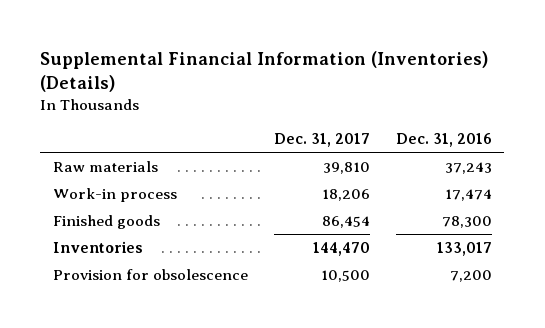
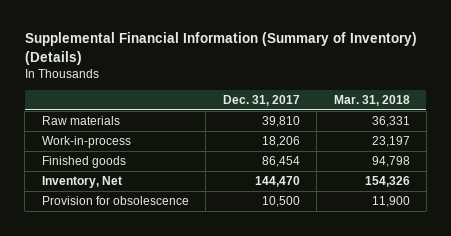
- Supplemental Financial Information (Inventories) (Details)
+ Supplemental Financial Information (Summary of Inventory) (Details)
- | Dec. 31, 2017 | Dec. 31, 2016
+ | Dec. 31, 2017 | Mar. 31, 2018
- Work-in process | 18,206 | 17,474
+ Work-in-process | 18,206 | 23,197
- Inventories | 144,470 | 133,017
+ Inventory, Net | 144,470 | 154,326

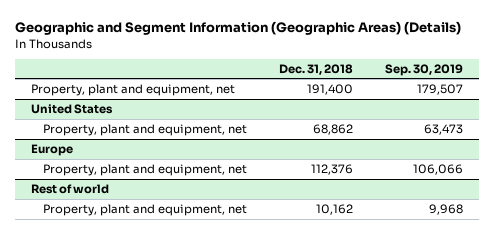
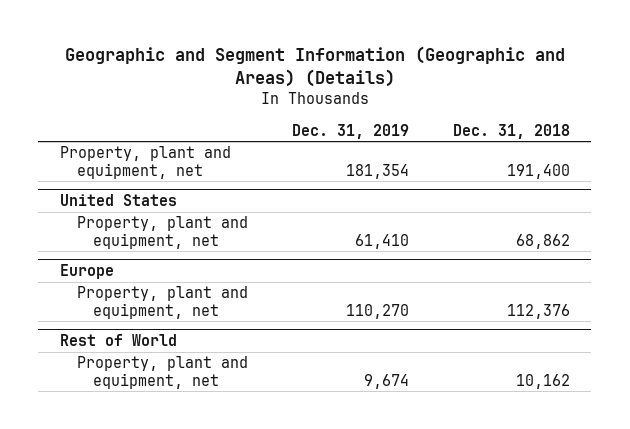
- Geographic and Segment Information (Geographic Areas) (Details)
+ Geographic and Segment Information (Geographic and Areas) (Details)
- | Dec. 31, 2018 | Sep. 30, 2019
+ | Dec. 31, 2019 | Dec. 31, 2018
- Rest of world
+ Rest of World

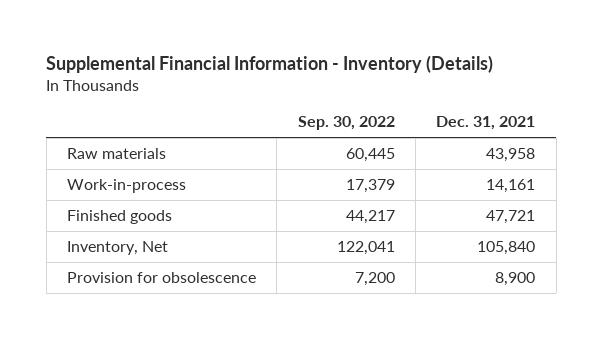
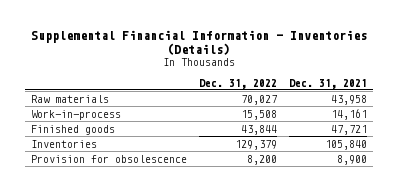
- Supplemental Financial Information - Inventory (Details)
+ Supplemental Financial Information - Inventories (Details)
- | Sep. 30, 2022 | Dec. 31, 2021
+ | Dec. 31, 2022 | Dec. 31, 2021
- Inventory, Net | 122,041 | 105,840
+ Inventories | 129,379 | 105,840

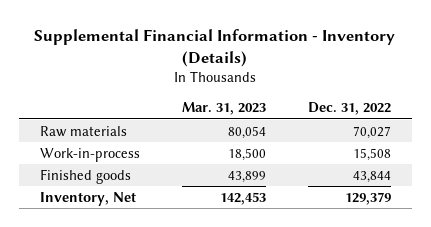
- Supplemental Financial Information - Inventories (Details)
+ Supplemental Financial Information - Inventory (Details)
- | Dec. 31, 2022 | Dec. 31, 2021
+ | Mar. 31, 2023 | Dec. 31, 2022
- Inventories | 129,379 | 105,840
- Provision for obsolescence | 8,200 | 8,900
+ Inventory, Net | 142,453 | 129,379

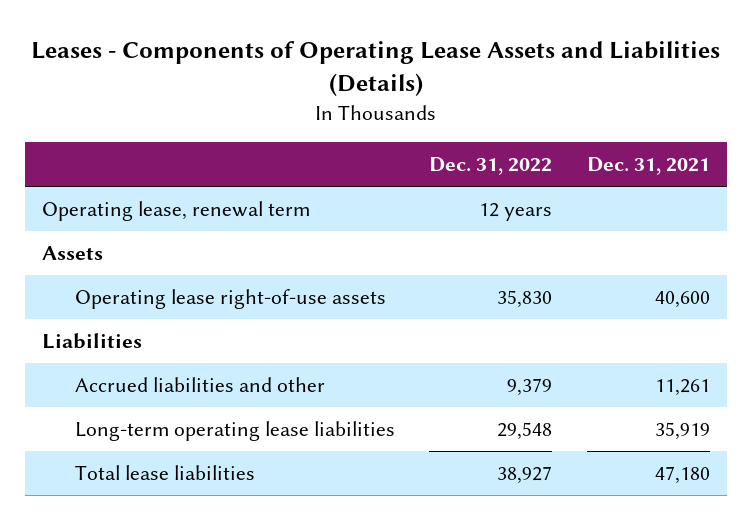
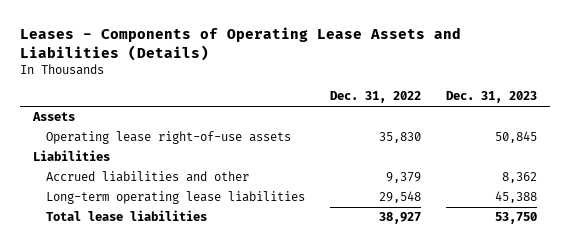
- | Dec. 31, 2022 | Dec. 31, 2021
+ | Dec. 31, 2022 | Dec. 31, 2023
- Operating lease, renewal term | 12 years |

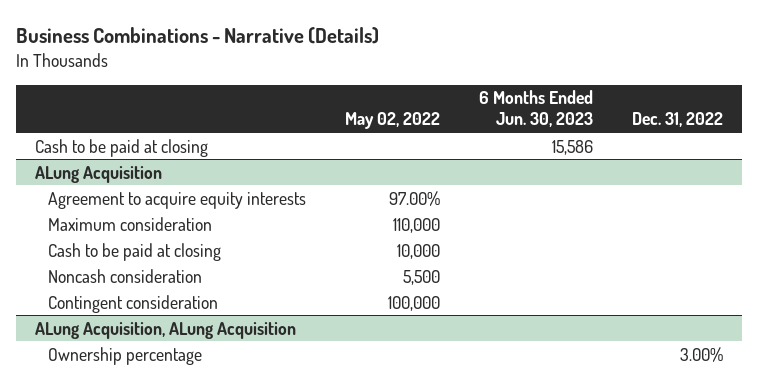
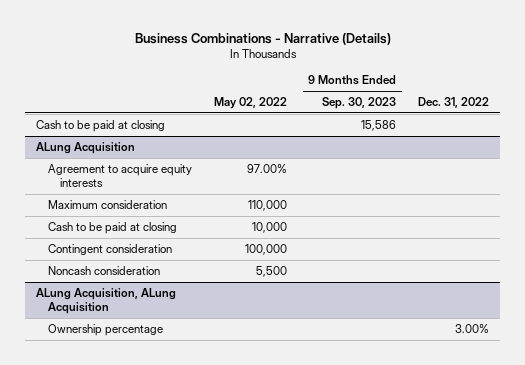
- | May 02, 2022 | 6 Months Ended Jun. 30, 2023 | Dec. 31, 2022
+ | May 02, 2022 | 9 Months Ended Sep. 30, 2023 | Dec. 31, 2022
@ ALung Acquisition
moved down: Noncash consideration | 5,500 | |

